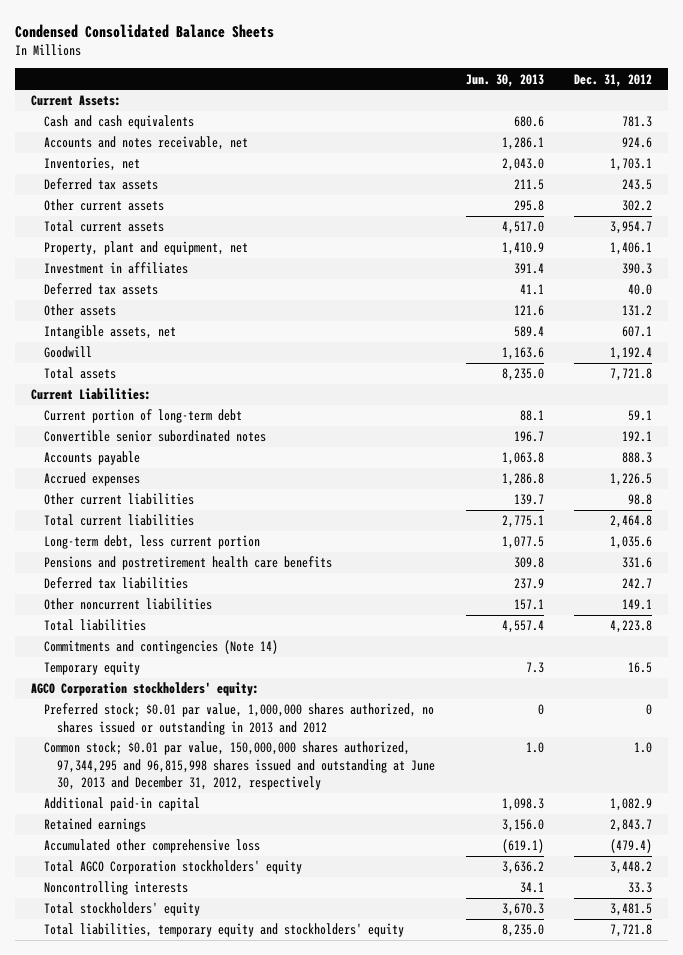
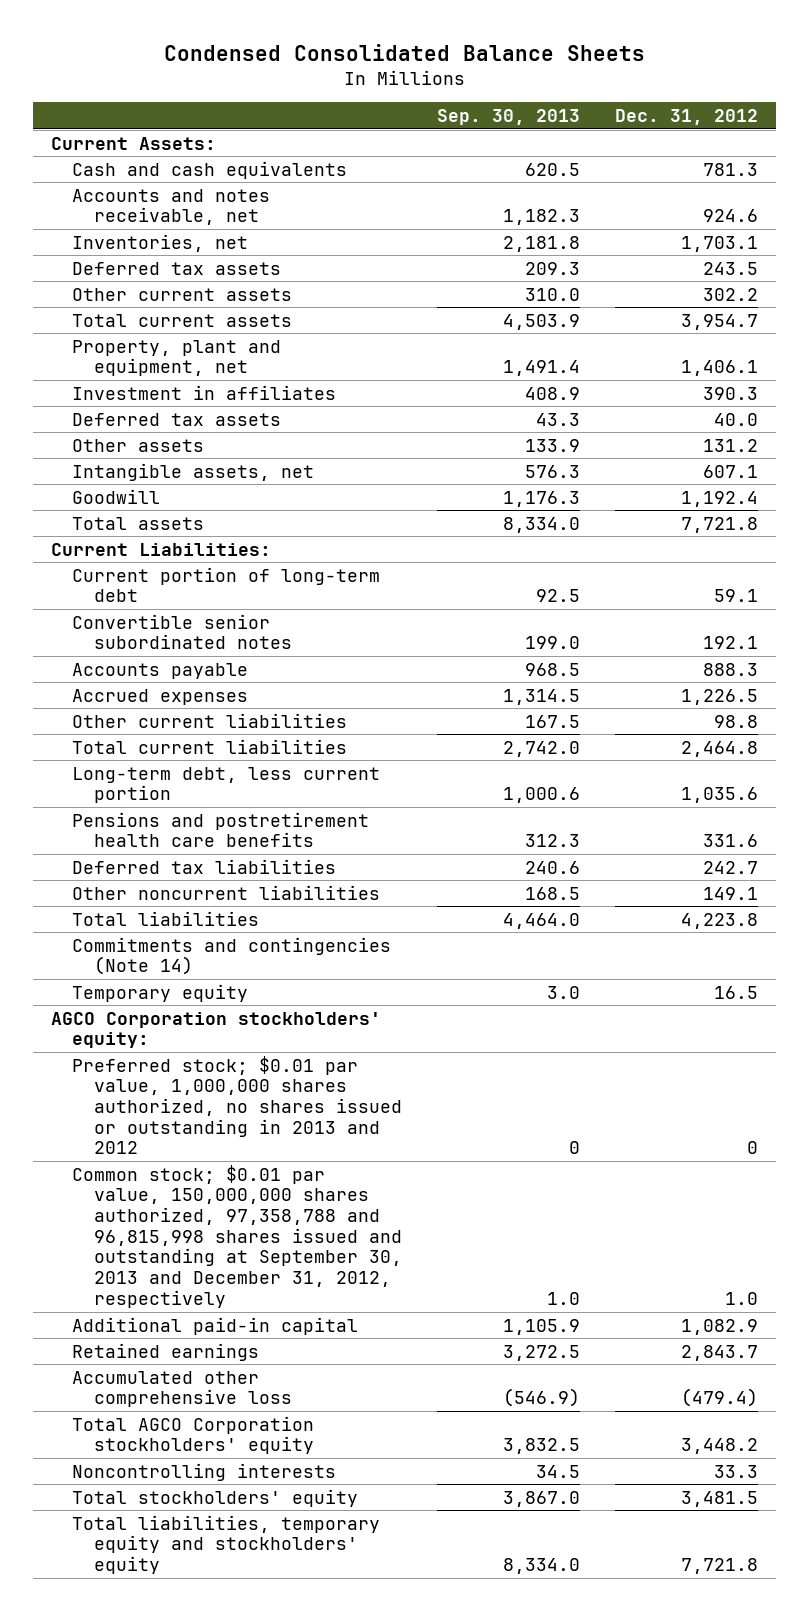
- | Jun. 30, 2013 | Dec. 31, 2012
+ | Sep. 30, 2013 | Dec. 31, 2012
- Common stock; $0.01 par value, 150,000,000 shares authorized, 97,344,295 and 96,815,998 shares issued and outstanding at June 30, 2013 and December 31, 2012, respectively | 1.0 | 1.0
+ Common stock; $0.01 par value, 150,000,000 shares authorized, 97,358,788 and 96,815,998 shares issued and outstanding at September 30, 2013 and December 31, 2012, respectively | 1.0 | 1.0

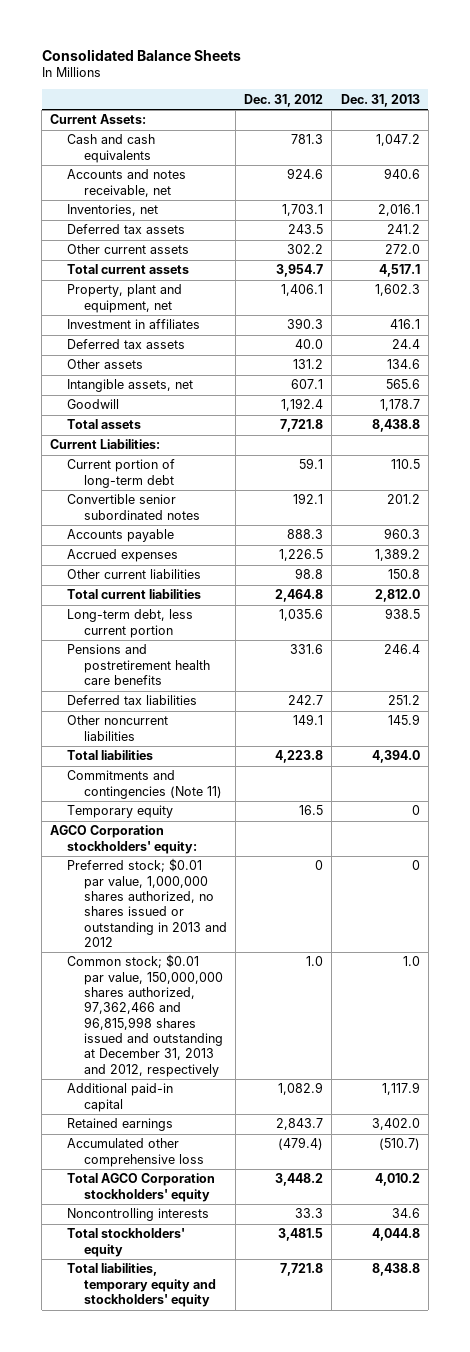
- Condensed Consolidated Balance Sheets
+ Consolidated Balance Sheets
- | Sep. 30, 2013 | Dec. 31, 2012
+ | Dec. 31, 2012 | Dec. 31, 2013
- Commitments and contingencies (Note 14)
+ Commitments and contingencies (Note 11)
- Common stock; $0.01 par value, 150,000,000 shares authorized, 97,358,788 and 96,815,998 shares issued and outstanding at September 30, 2013 and December 31, 2012, respectively | 1.0 | 1.0
+ Common stock; $0.01 par value, 150,000,000 shares authorized, 97,362,466 and 96,815,998 shares issued and outstanding at December 31, 2013 and 2012, respectively | 1.0 | 1.0

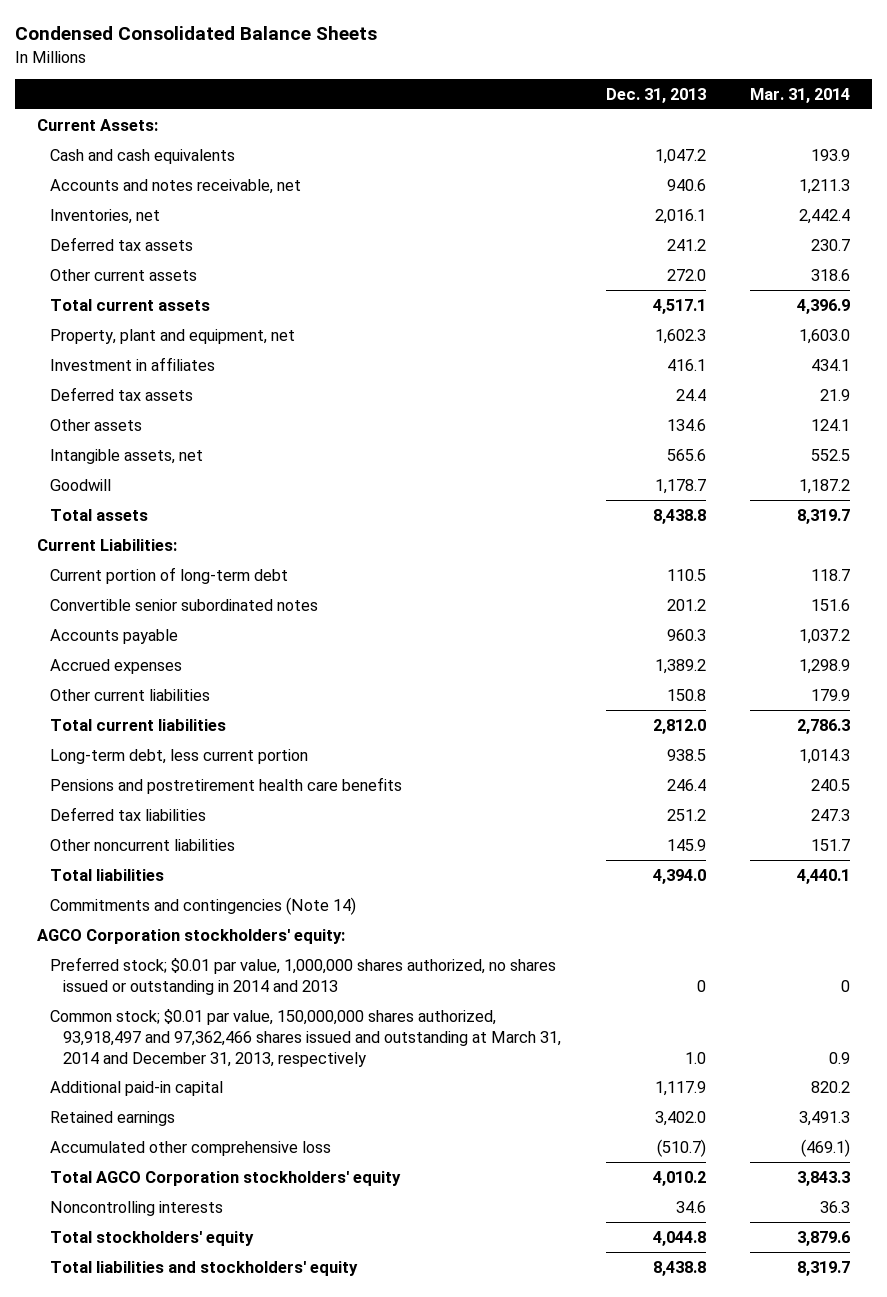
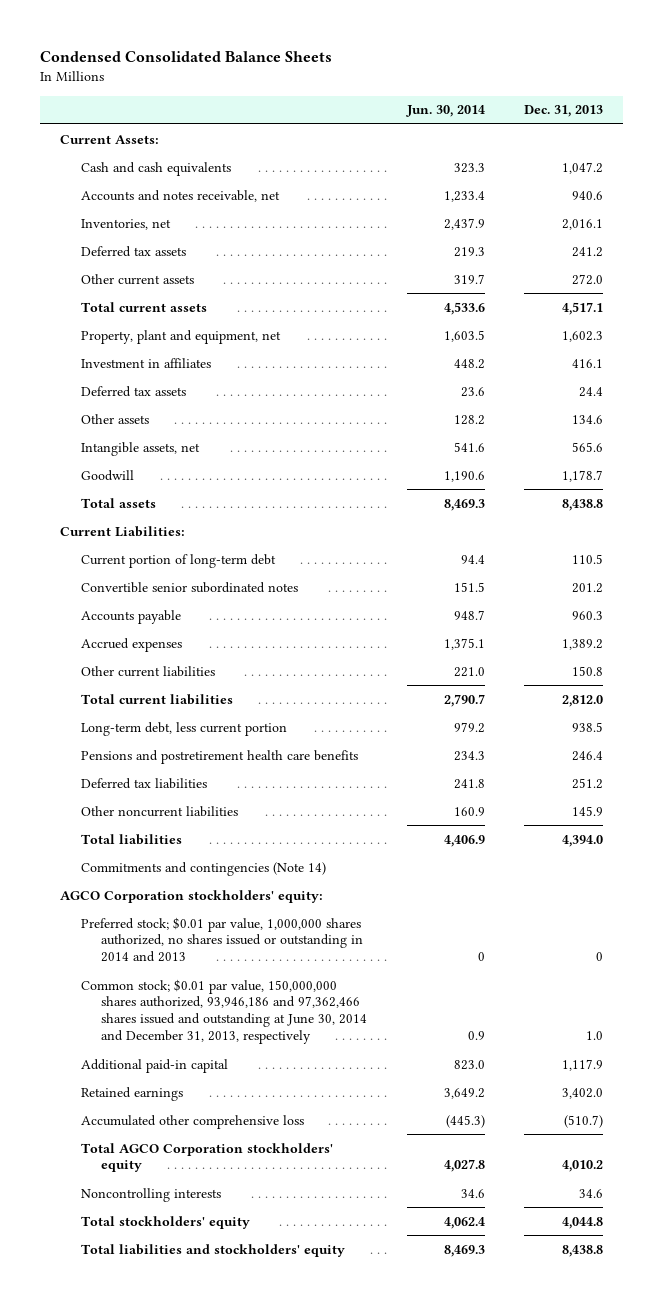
- | Dec. 31, 2013 | Mar. 31, 2014
+ | Jun. 30, 2014 | Dec. 31, 2013
- Common stock; $0.01 par value, 150,000,000 shares authorized, 93,918,497 and 97,362,466 shares issued and outstanding at March 31, 2014 and December 31, 2013, respectively | 1.0 | 0.9
+ Common stock; $0.01 par value, 150,000,000 shares authorized, 93,946,186 and 97,362,466 shares issued and outstanding at June 30, 2014 and December 31, 2013, respectively | 0.9 | 1.0

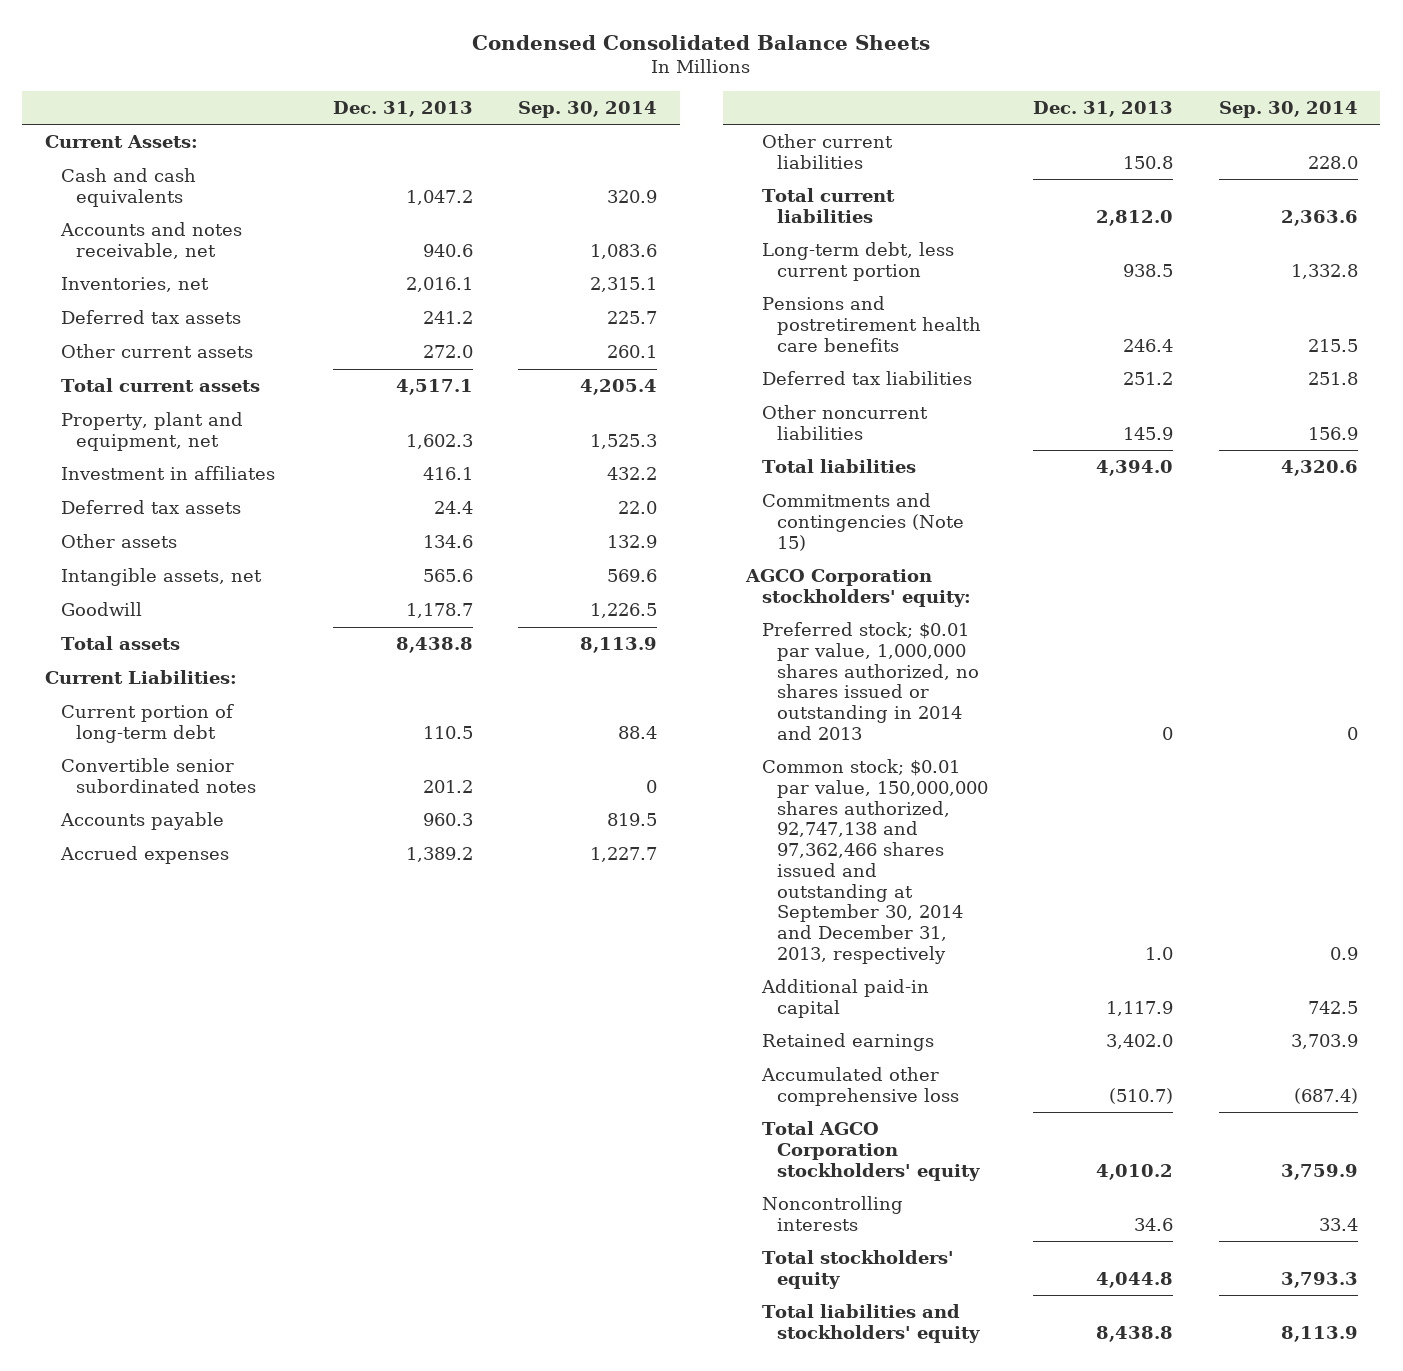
- | Jun. 30, 2014 | Dec. 31, 2013
+ | Dec. 31, 2013 | Sep. 30, 2014
- Commitments and contingencies (Note 14)
+ Commitments and contingencies (Note 15)
- Common stock; $0.01 par value, 150,000,000 shares authorized, 93,946,186 and 97,362,466 shares issued and outstanding at June 30, 2014 and December 31, 2013, respectively | 0.9 | 1.0
+ Common stock; $0.01 par value, 150,000,000 shares authorized, 92,747,138 and 97,362,466 shares issued and outstanding at September 30, 2014 and December 31, 2013, respectively | 1.0 | 0.9

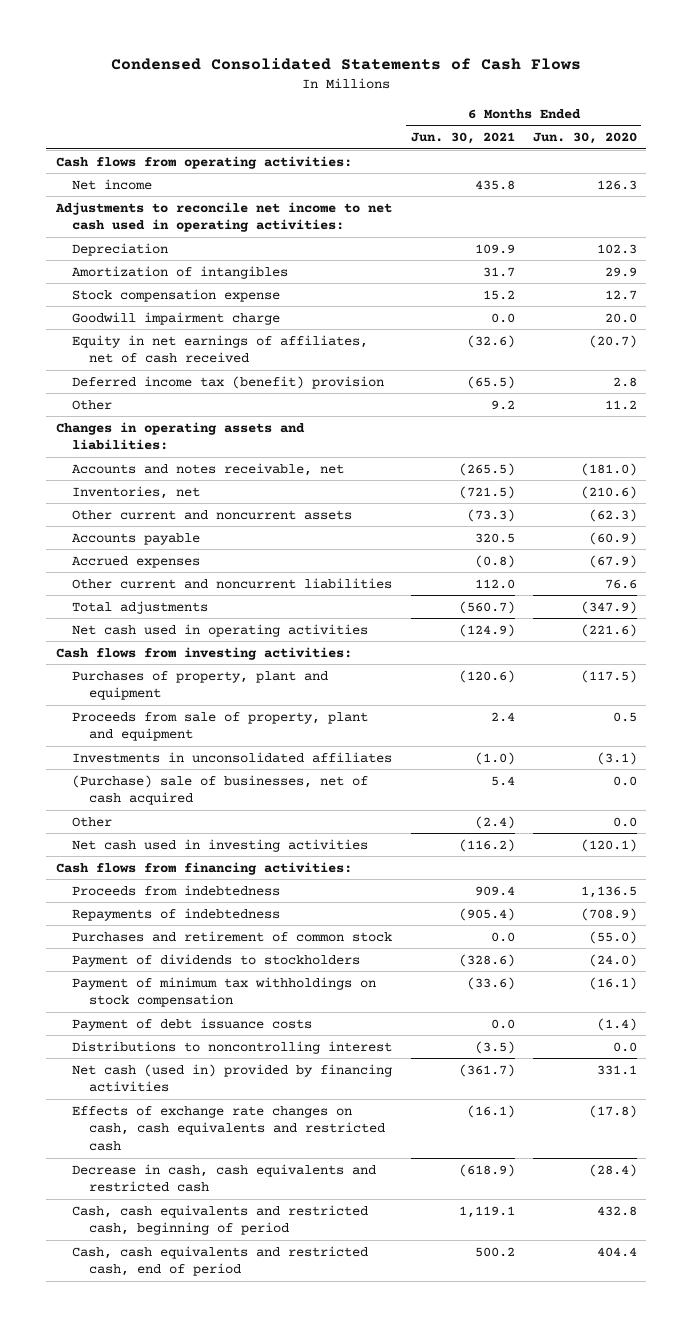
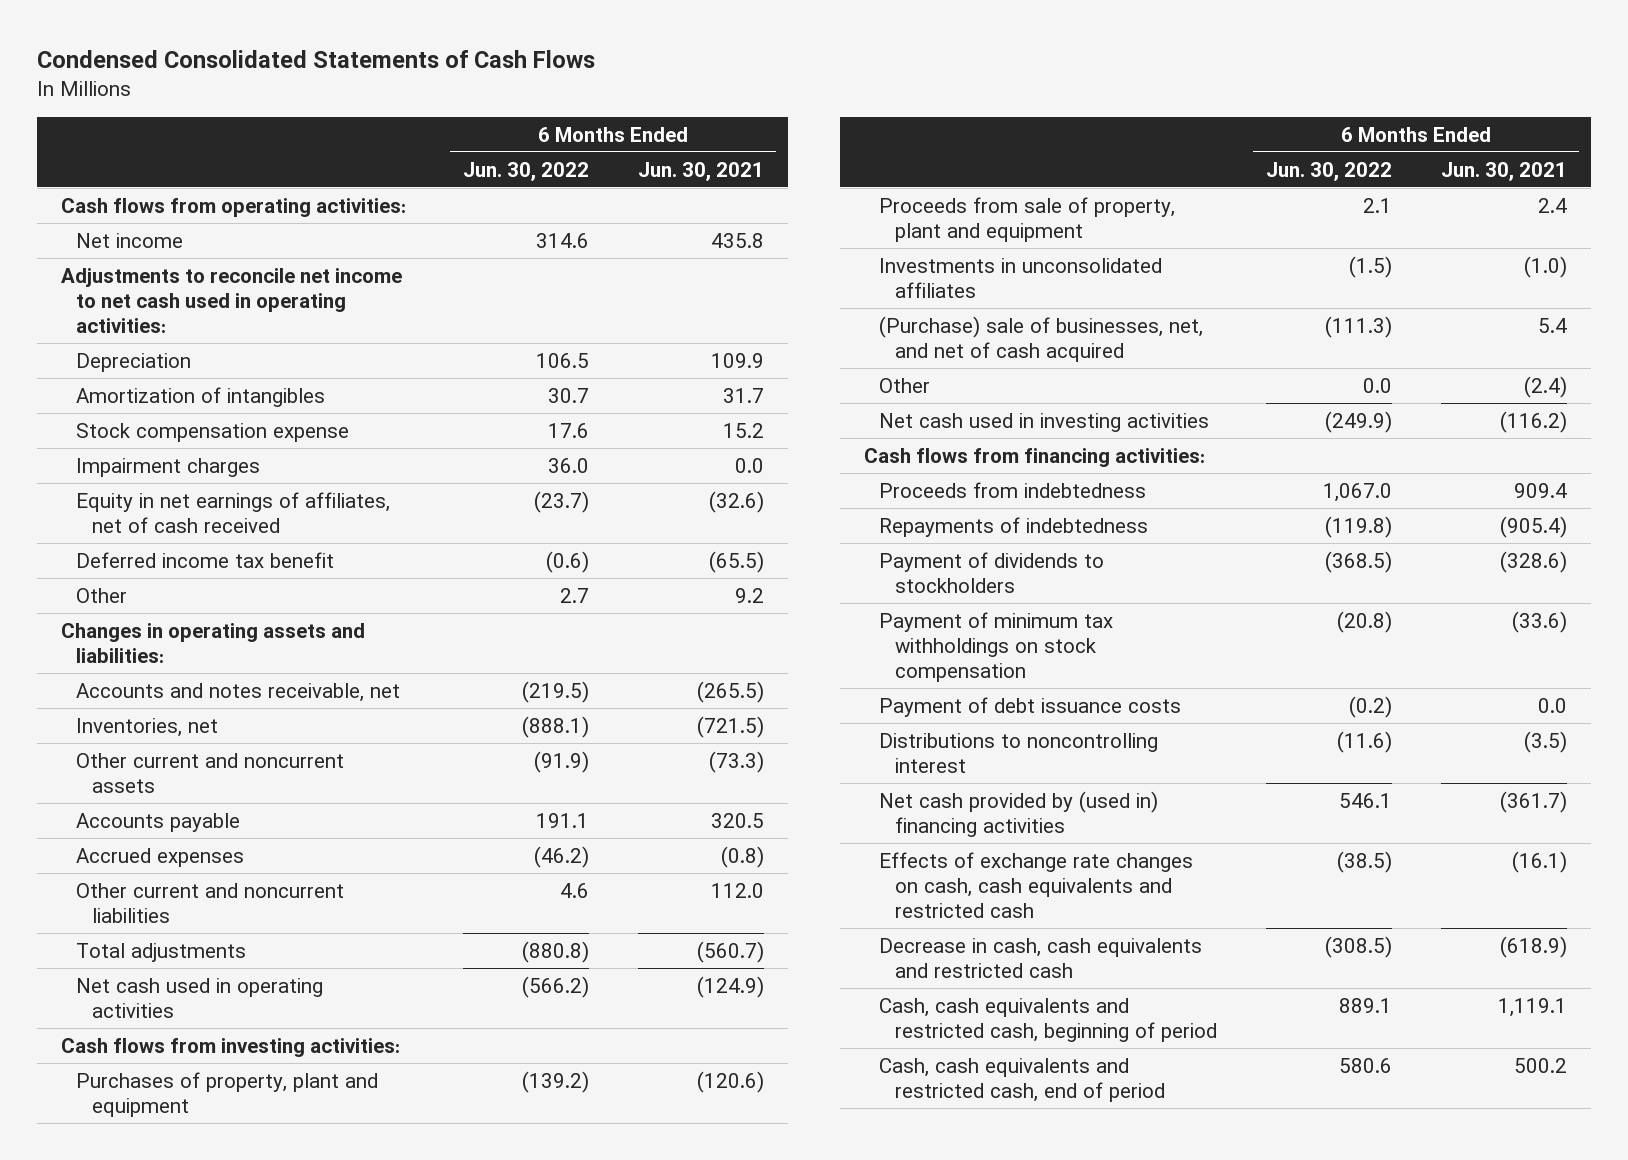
- | 6 Months Ended Jun. 30, 2021 | 6 Months Ended Jun. 30, 2020
+ | 6 Months Ended Jun. 30, 2022 | 6 Months Ended Jun. 30, 2021
- Goodwill impairment charge | 0.0 | 20.0
+ Impairment charges | 36.0 | 0.0
- Deferred income tax (benefit) provision | (65.5) | 2.8
+ Deferred income tax benefit | (0.6) | (65.5)
- (Purchase) sale of businesses, net of cash acquired | 5.4 | 0.0
+ (Purchase) sale of businesses, net, and net of cash acquired | (111.3) | 5.4
- Purchases and retirement of common stock | 0.0 | (55.0)
- Net cash (used in) provided by financing activities | (361.7) | 331.1
+ Net cash provided by (used in) financing activities | 546.1 | (361.7)

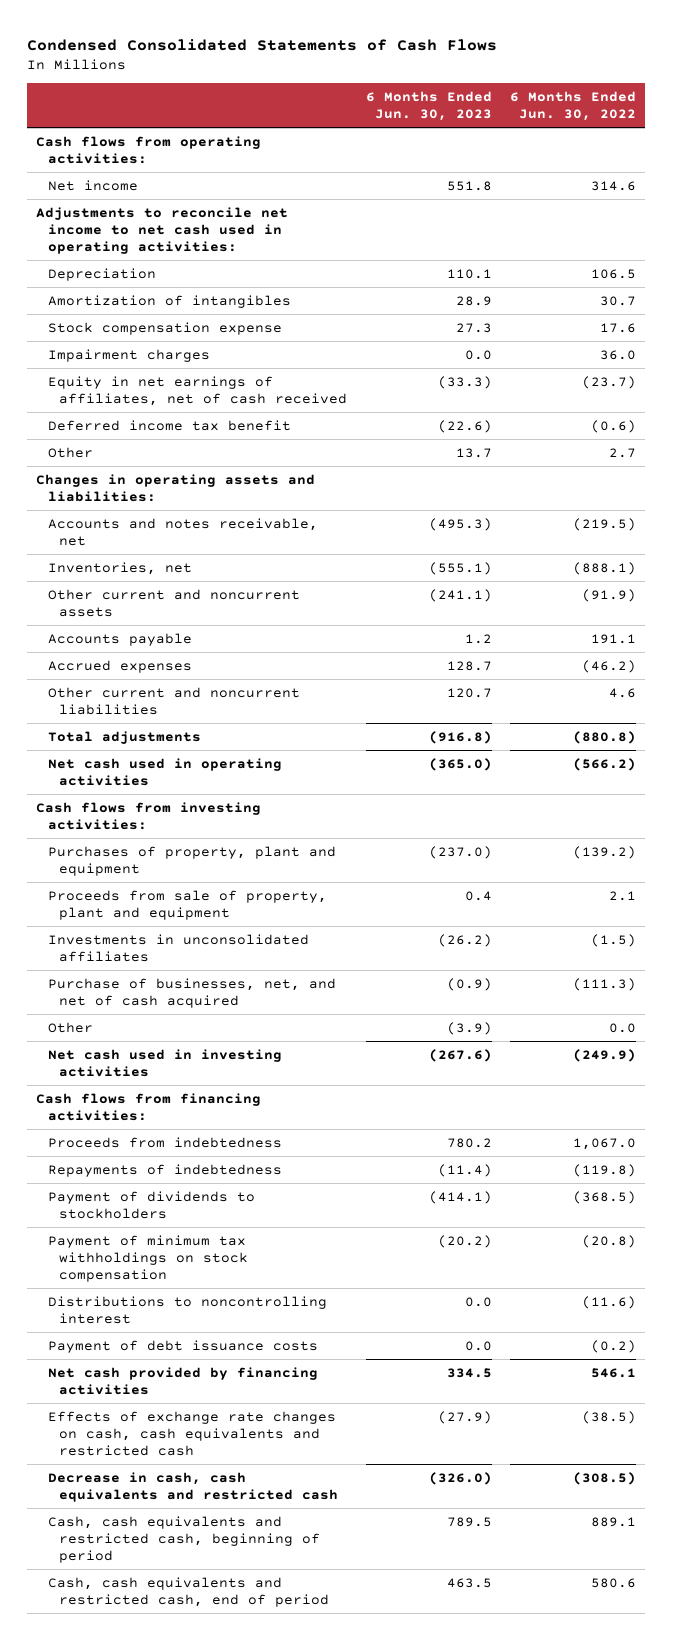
- | 6 Months Ended Jun. 30, 2022 | 6 Months Ended Jun. 30, 2021
+ | 6 Months Ended Jun. 30, 2023 | 6 Months Ended Jun. 30, 2022
- (Purchase) sale of businesses, net, and net of cash acquired | (111.3) | 5.4
+ Purchase of businesses, net, and net of cash acquired | (0.9) | (111.3)
- Net cash provided by (used in) financing activities | 546.1 | (361.7)
moved down: Payment of debt issuance costs | 0.0 | (0.2)
+ Net cash provided by financing activities | 334.5 | 546.1

